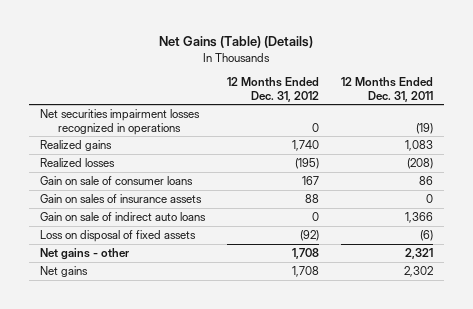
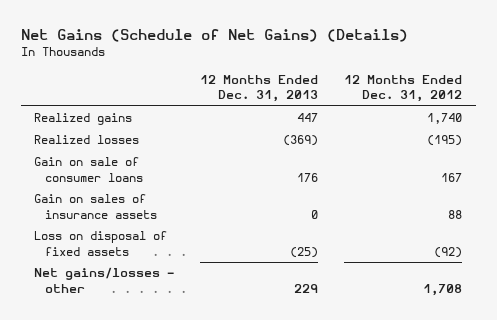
- Net Gains (Table) (Details)
+ Net Gains (Schedule of Net Gains) (Details)
- | 12 Months Ended Dec. 31, 2012 | 12 Months Ended Dec. 31, 2011
+ | 12 Months Ended Dec. 31, 2013 | 12 Months Ended Dec. 31, 2012
- Net securities impairment losses recognized in operations | 0 | (19)
- Gain on sale of indirect auto loans | 0 | 1,366
- Net gains - other | 1,708 | 2,321
- Net gains | 1,708 | 2,302
+ Net gains/losses - other | 229 | 1,708

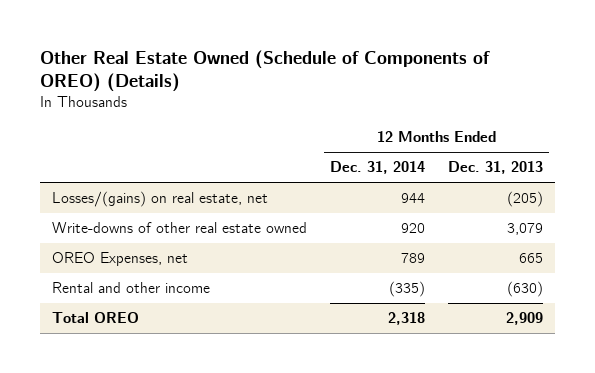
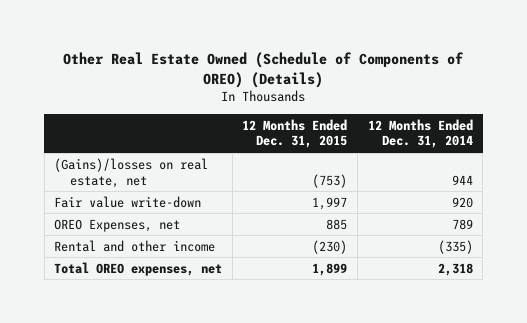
- | 12 Months Ended Dec. 31, 2014 | 12 Months Ended Dec. 31, 2013
+ | 12 Months Ended Dec. 31, 2015 | 12 Months Ended Dec. 31, 2014
- Losses/(gains) on real estate, net | 944 | (205)
- Write-downs of other real estate owned | 920 | 3,079
+ (Gains)/losses on real estate, net | (753) | 944
+ Fair value write-down | 1,997 | 920
- Total OREO | 2,318 | 2,909
+ Total OREO expenses, net | 1,899 | 2,318

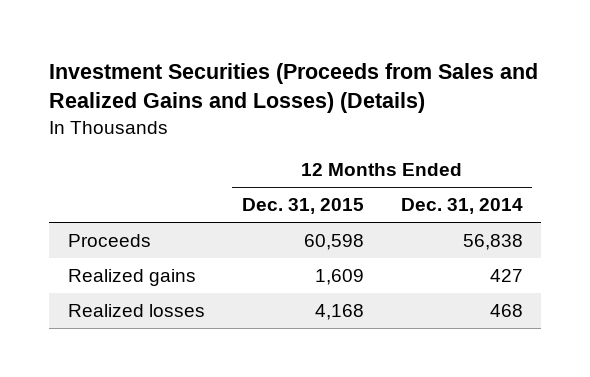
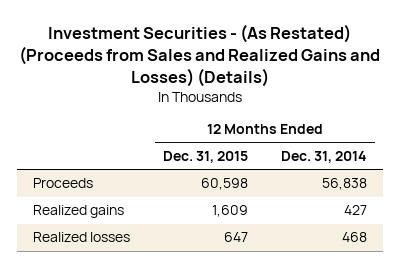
- Investment Securities (Proceeds from Sales and Realized Gains and Losses) (Details)
+ Investment Securities - (As Restated) (Proceeds from Sales and Realized Gains and Losses) (Details)
- Realized losses | 4,168 | 468
+ Realized losses | 647 | 468

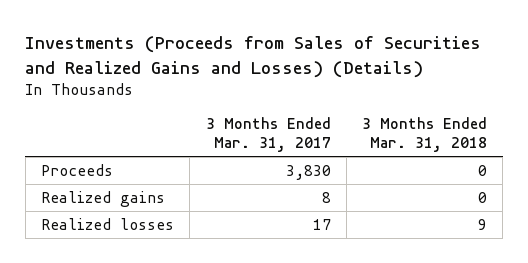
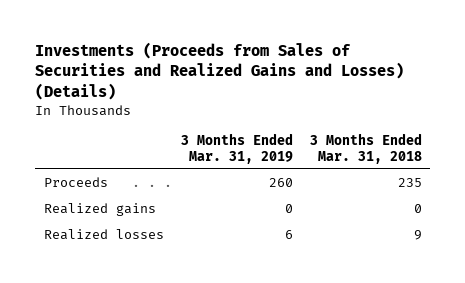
- | 3 Months Ended Mar. 31, 2017 | 3 Months Ended Mar. 31, 2018
+ | 3 Months Ended Mar. 31, 2019 | 3 Months Ended Mar. 31, 2018
- Proceeds | 3,830 | 0
+ Proceeds | 260 | 235

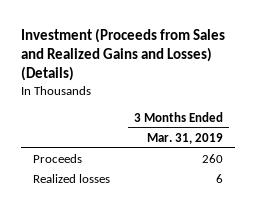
- Investments (Proceeds from Sales of Securities and Realized Gains and Losses) (Details)
+ Investment (Proceeds from Sales and Realized Gains and Losses) (Details)
- | 3 Months Ended Mar. 31, 2019 | 3 Months Ended Mar. 31, 2018
+ | 3 Months Ended Mar. 31, 2019
- Realized gains | 0 | 0

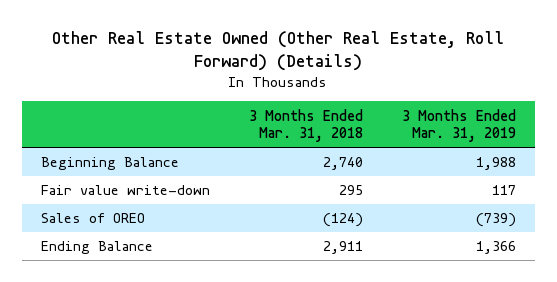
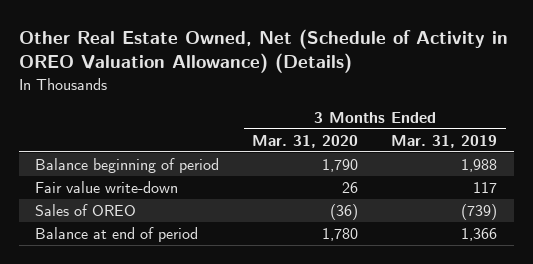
- Other Real Estate Owned (Other Real Estate, Roll Forward) (Details)
+ Other Real Estate Owned, Net (Schedule of Activity in OREO Valuation Allowance) (Details)
- | 3 Months Ended Mar. 31, 2018 | 3 Months Ended Mar. 31, 2019
+ | 3 Months Ended Mar. 31, 2020 | 3 Months Ended Mar. 31, 2019
- Beginning Balance | 2,740 | 1,988
+ Balance beginning of period | 1,790 | 1,988
- Ending Balance | 2,911 | 1,366
+ Balance at end of period | 1,780 | 1,366

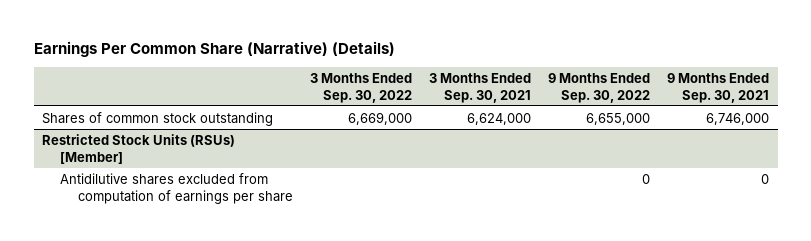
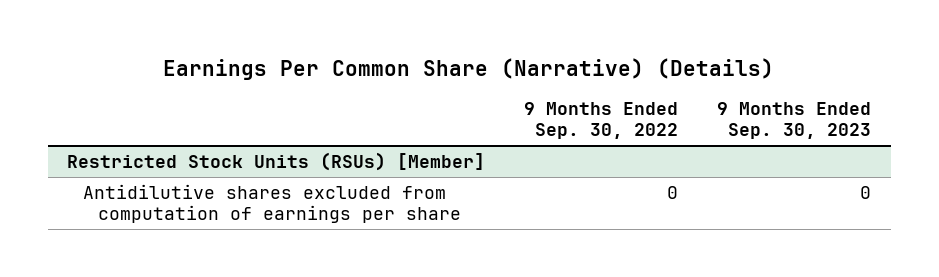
- | 3 Months Ended Sep. 30, 2022 | 3 Months Ended Sep. 30, 2021 | 9 Months Ended Sep. 30, 2022 | 9 Months Ended Sep. 30, 2021
+ | 9 Months Ended Sep. 30, 2022 | 9 Months Ended Sep. 30, 2023
- Shares of common stock outstanding | 6,669,000 | 6,624,000 | 6,655,000 | 6,746,000

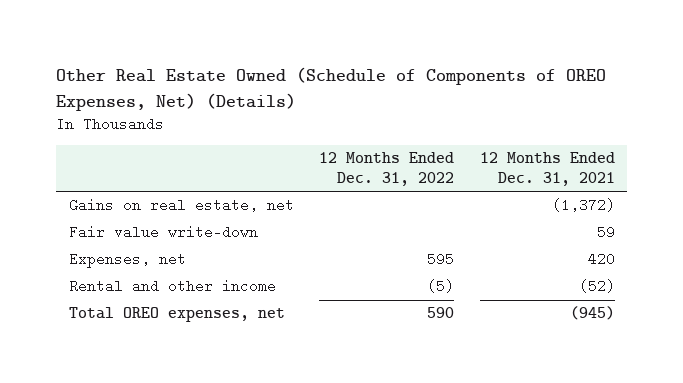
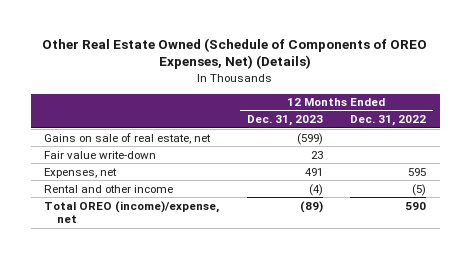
- | 12 Months Ended Dec. 31, 2022 | 12 Months Ended Dec. 31, 2021
+ | 12 Months Ended Dec. 31, 2023 | 12 Months Ended Dec. 31, 2022
- Gains on real estate, net | | (1,372)
+ Gains on sale of real estate, net | (599) |
- Total OREO expenses, net | 590 | (945)
+ Total OREO (income)/expense, net | (89) | 590

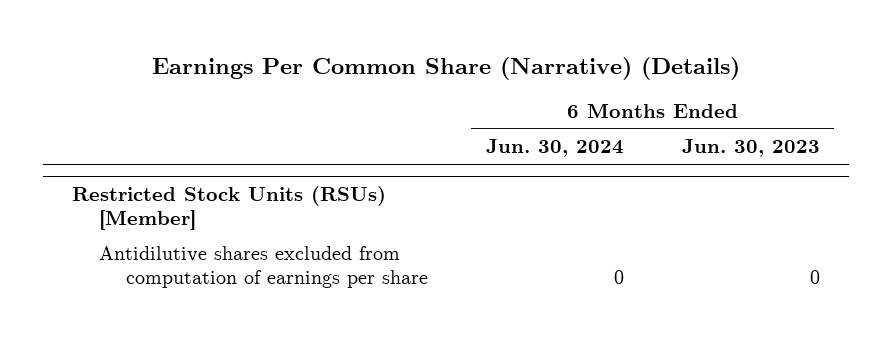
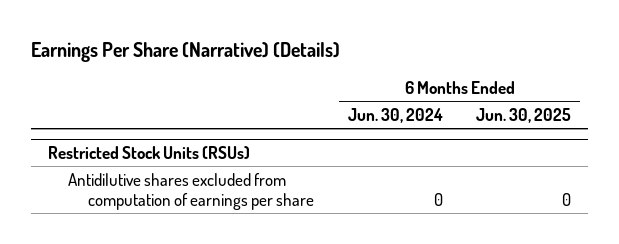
- Earnings Per Common Share (Narrative) (Details)
+ Earnings Per Share (Narrative) (Details)
- | 6 Months Ended Jun. 30, 2024 | 6 Months Ended Jun. 30, 2023
+ | 6 Months Ended Jun. 30, 2024 | 6 Months Ended Jun. 30, 2025
- Restricted Stock Units (RSUs) [Member]
+ Restricted Stock Units (RSUs)

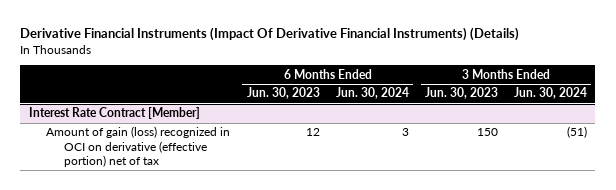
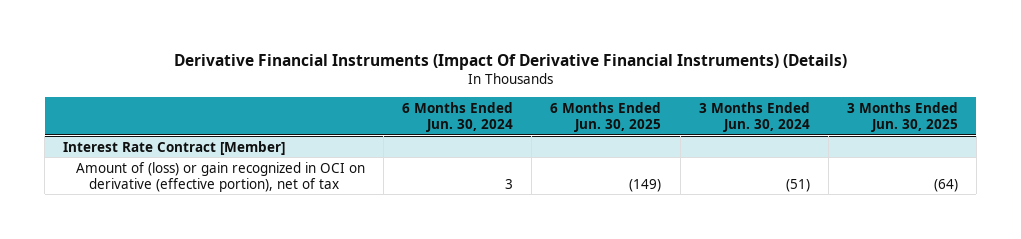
- | 6 Months Ended Jun. 30, 2023 | 6 Months Ended Jun. 30, 2024 | 3 Months Ended Jun. 30, 2023 | 3 Months Ended Jun. 30, 2024
+ | 6 Months Ended Jun. 30, 2024 | 6 Months Ended Jun. 30, 2025 | 3 Months Ended Jun. 30, 2024 | 3 Months Ended Jun. 30, 2025
@ Interest Rate Contract [Member]
- Amount of gain (loss) recognized in OCI on derivative (effective portion) net of tax | 12 | 3 | 150 | (51)
+ Amount of (loss) or gain recognized in OCI on derivative (effective portion), net of tax | 3 | (149) | (51) | (64)

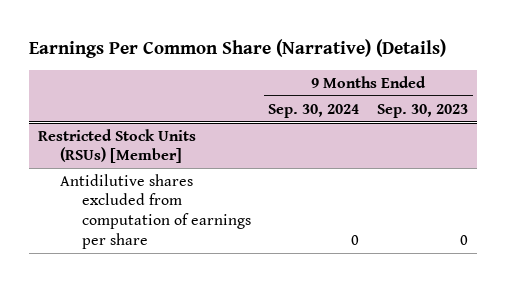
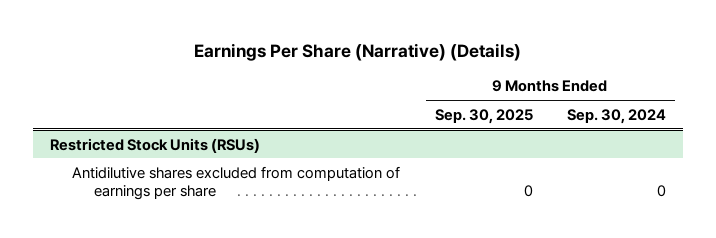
- Earnings Per Common Share (Narrative) (Details)
+ Earnings Per Share (Narrative) (Details)
- | 9 Months Ended Sep. 30, 2024 | 9 Months Ended Sep. 30, 2023
+ | 9 Months Ended Sep. 30, 2025 | 9 Months Ended Sep. 30, 2024
- Restricted Stock Units (RSUs) [Member]
+ Restricted Stock Units (RSUs)

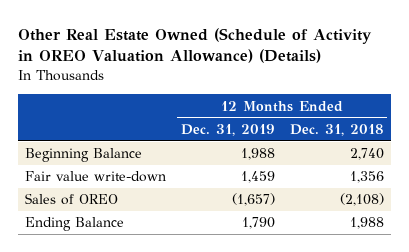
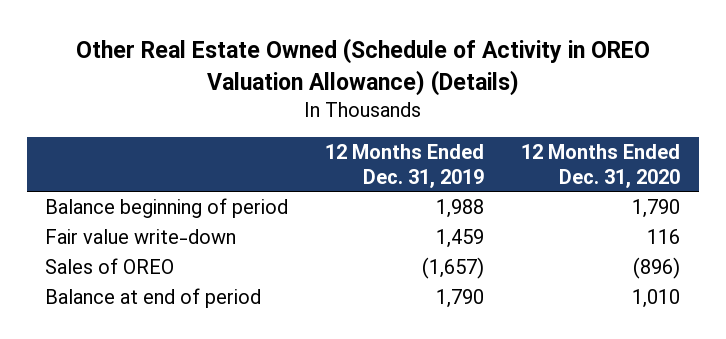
- | 12 Months Ended Dec. 31, 2019 | 12 Months Ended Dec. 31, 2018
+ | 12 Months Ended Dec. 31, 2019 | 12 Months Ended Dec. 31, 2020
- Beginning Balance | 1,988 | 2,740
+ Balance beginning of period | 1,988 | 1,790
- Ending Balance | 1,790 | 1,988
+ Balance at end of period | 1,790 | 1,010

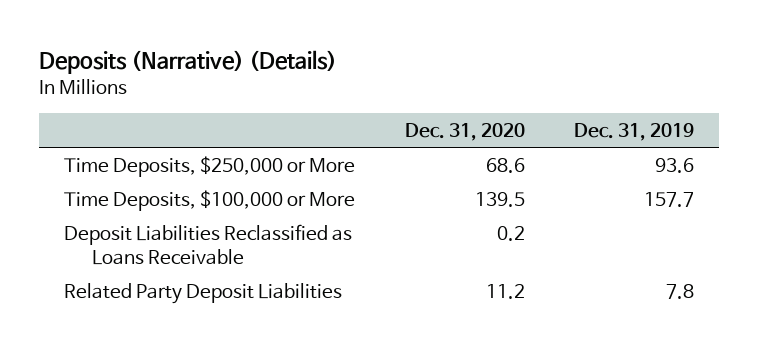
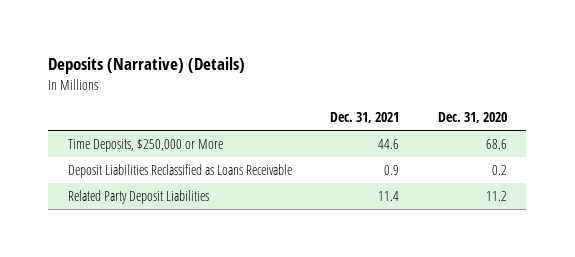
- | Dec. 31, 2020 | Dec. 31, 2019
+ | Dec. 31, 2021 | Dec. 31, 2020
- Time Deposits, $100,000 or More | 139.5 | 157.7

